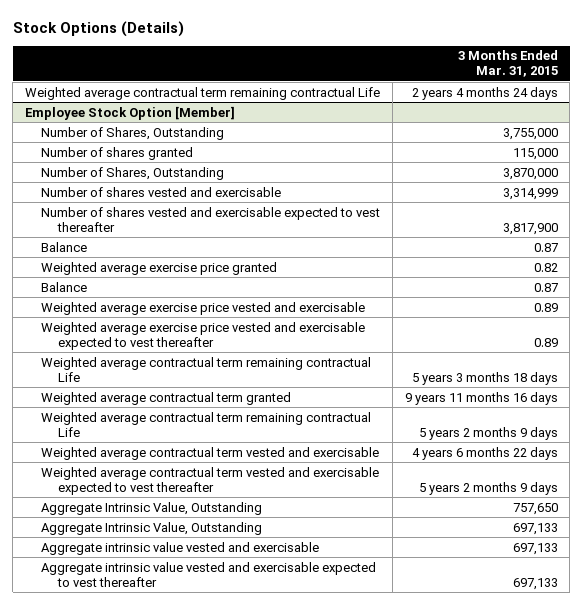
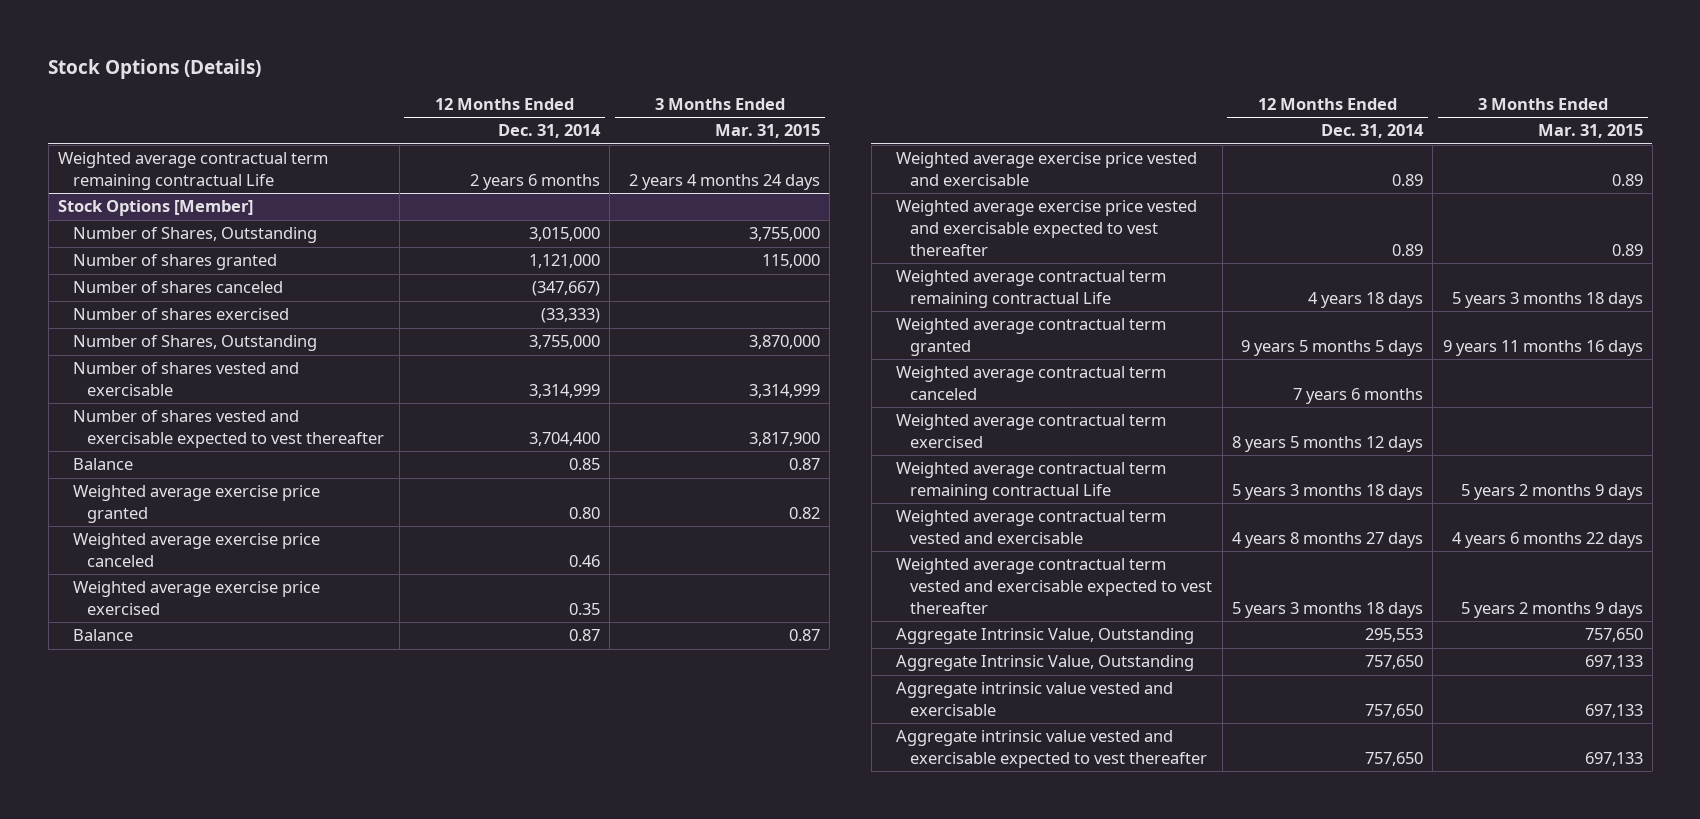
- | 3 Months Ended Mar. 31, 2015
+ | 12 Months Ended Dec. 31, 2014 | 3 Months Ended Mar. 31, 2015
- Employee Stock Option [Member]
+ Stock Options [Member]
+ Number of shares canceled | (347,667) |
+ Number of shares exercised | (33,333) |
+ Weighted average exercise price canceled | 0.46 |
+ Weighted average exercise price exercised | 0.35 |
+ Weighted average contractual term canceled | 7 years 6 months |
+ Weighted average contractual term exercised | 8 years 5 months 12 days |

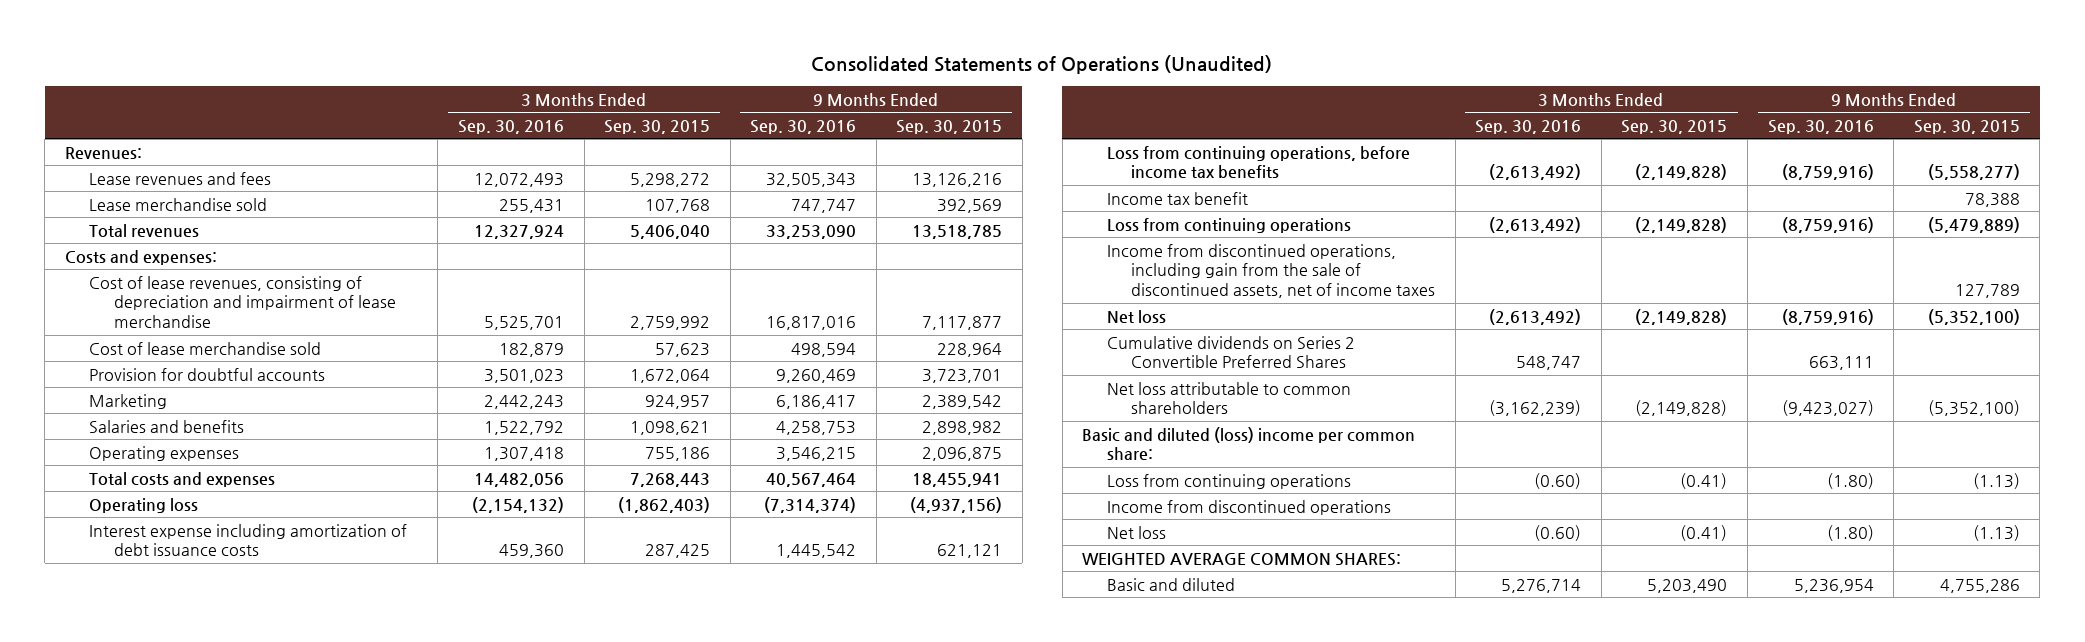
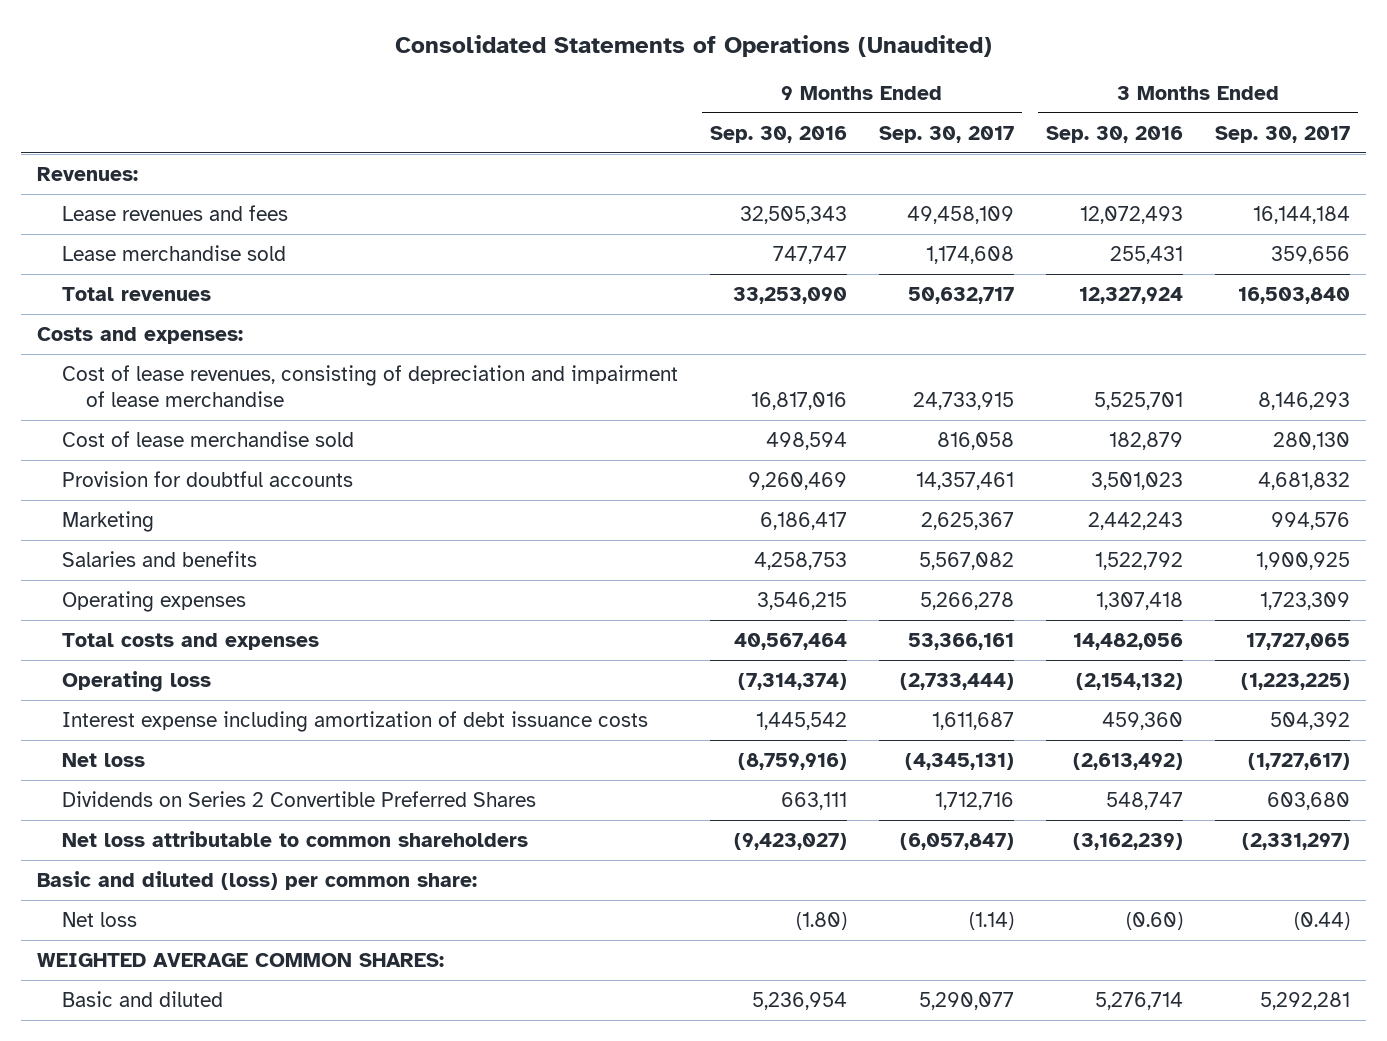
- | 3 Months Ended Sep. 30, 2016 | 3 Months Ended Sep. 30, 2015 | 9 Months Ended Sep. 30, 2016 | 9 Months Ended Sep. 30, 2015
+ | 9 Months Ended Sep. 30, 2016 | 9 Months Ended Sep. 30, 2017 | 3 Months Ended Sep. 30, 2016 | 3 Months Ended Sep. 30, 2017
- Loss from continuing operations, before income tax benefits | (2,613,492) | (2,149,828) | (8,759,916) | (5,558,277)
- Income tax benefit | | | | 78,388
- Loss from continuing operations | (2,613,492) | (2,149,828) | (8,759,916) | (5,479,889)
- Income from discontinued operations, including gain from the sale of discontinued assets, net of income taxes | | | | 127,789
- Cumulative dividends on Series 2 Convertible Preferred Shares | 548,747 | | 663,111 |
+ Dividends on Series 2 Convertible Preferred Shares | 663,111 | 1,712,716 | 548,747 | 603,680
- Basic and diluted (loss) income per common share:
- Loss from continuing operations | (0.60) | (0.41) | (1.80) | (1.13)
- Income from discontinued operations
+ Basic and diluted (loss) per common share:

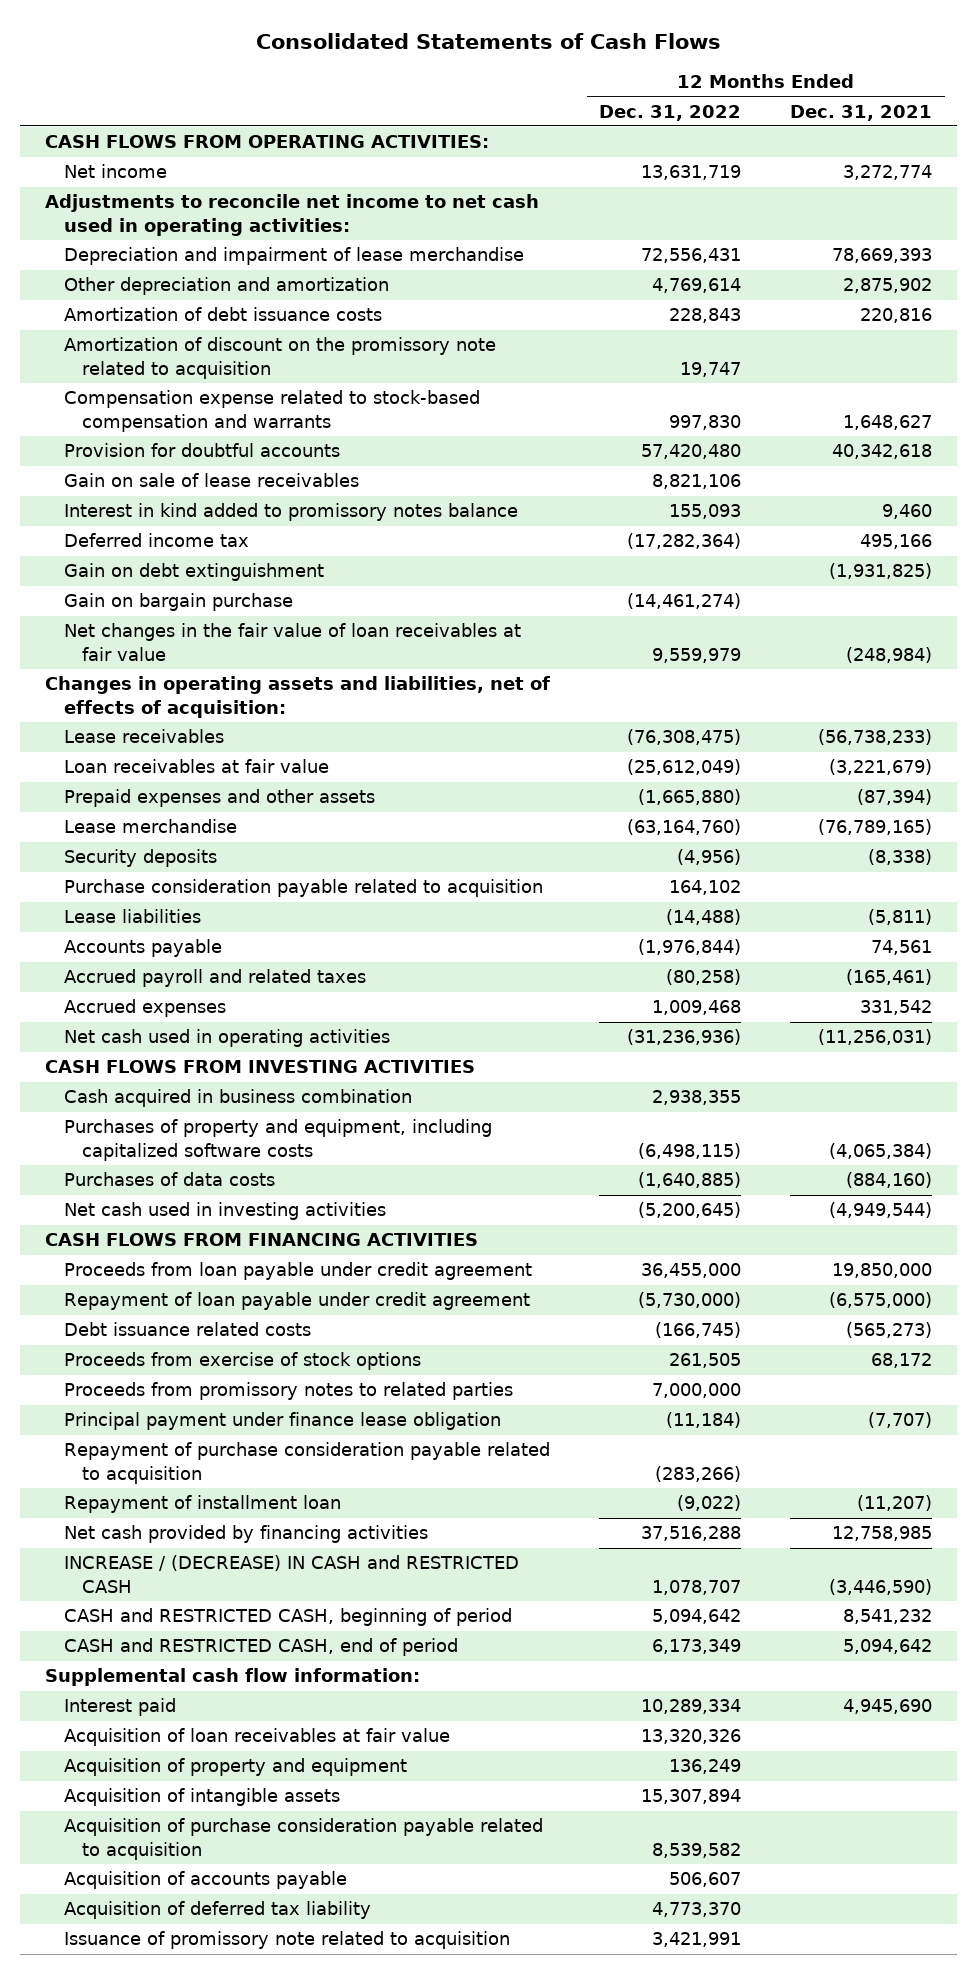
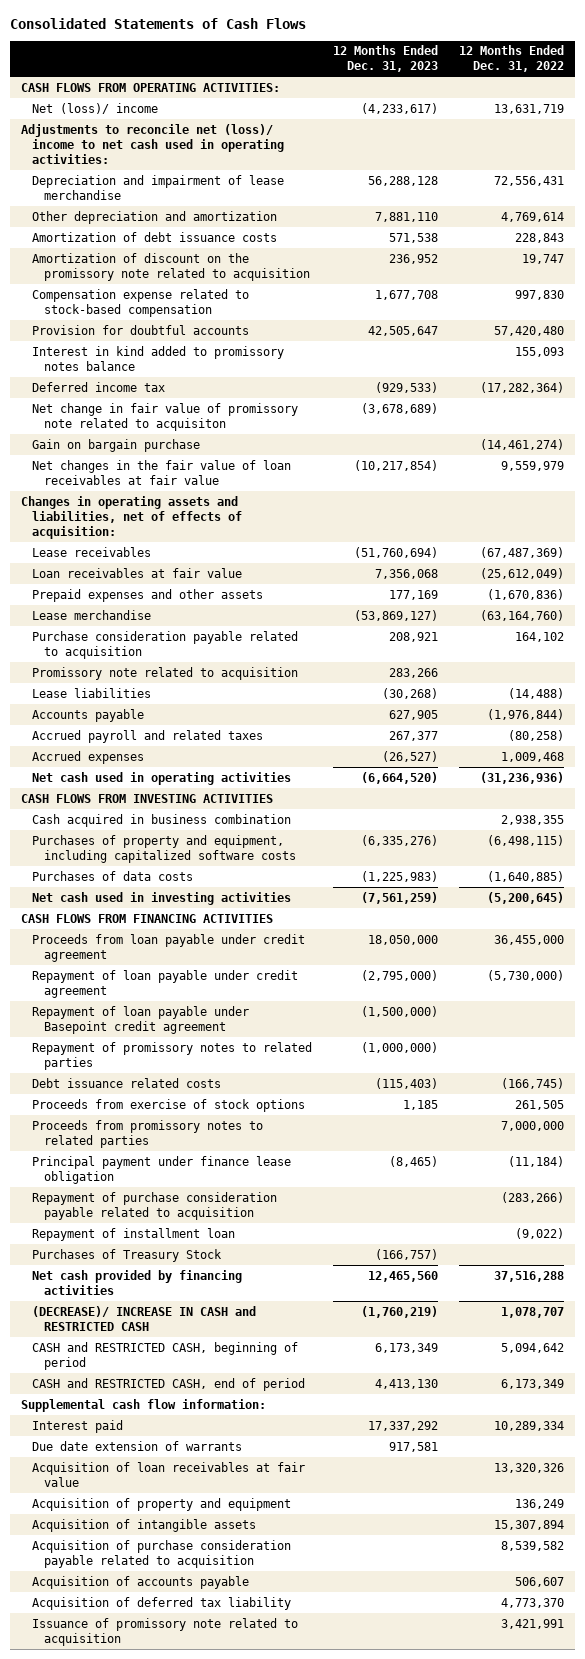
- | 12 Months Ended Dec. 31, 2022 | 12 Months Ended Dec. 31, 2021
+ | 12 Months Ended Dec. 31, 2023 | 12 Months Ended Dec. 31, 2022
- Net income | 13,631,719 | 3,272,774
- Adjustments to reconcile net income to net cash used in operating activities:
+ Net (loss)/ income | (4,233,617) | 13,631,719
+ Adjustments to reconcile net (loss)/ income to net cash used in operating activities:
- Compensation expense related to stock-based compensation and warrants | 997,830 | 1,648,627
+ Compensation expense related to stock-based compensation | 1,677,708 | 997,830
- Gain on sale of lease receivables | 8,821,106 |
- Gain on debt extinguishment | | (1,931,825)
+ Net change in fair value of promissory note related to acquisiton | (3,678,689) |
- Lease receivables | (76,308,475) | (56,738,233)
+ Lease receivables | (51,760,694) | (67,487,369)
- Prepaid expenses and other assets | (1,665,880) | (87,394)
+ Prepaid expenses and other assets | 177,169 | (1,670,836)
- Security deposits | (4,956) | (8,338)
+ Promissory note related to acquisition | 283,266 |
+ Repayment of loan payable under Basepoint credit agreement | (1,500,000) |
+ Repayment of promissory notes to related parties | (1,000,000) |
+ Purchases of Treasury Stock | (166,757) |
- INCREASE / (DECREASE) IN CASH and RESTRICTED CASH | 1,078,707 | (3,446,590)
+ (DECREASE)/ INCREASE IN CASH and RESTRICTED CASH | (1,760,219) | 1,078,707
+ Due date extension of warrants | 917,581 |

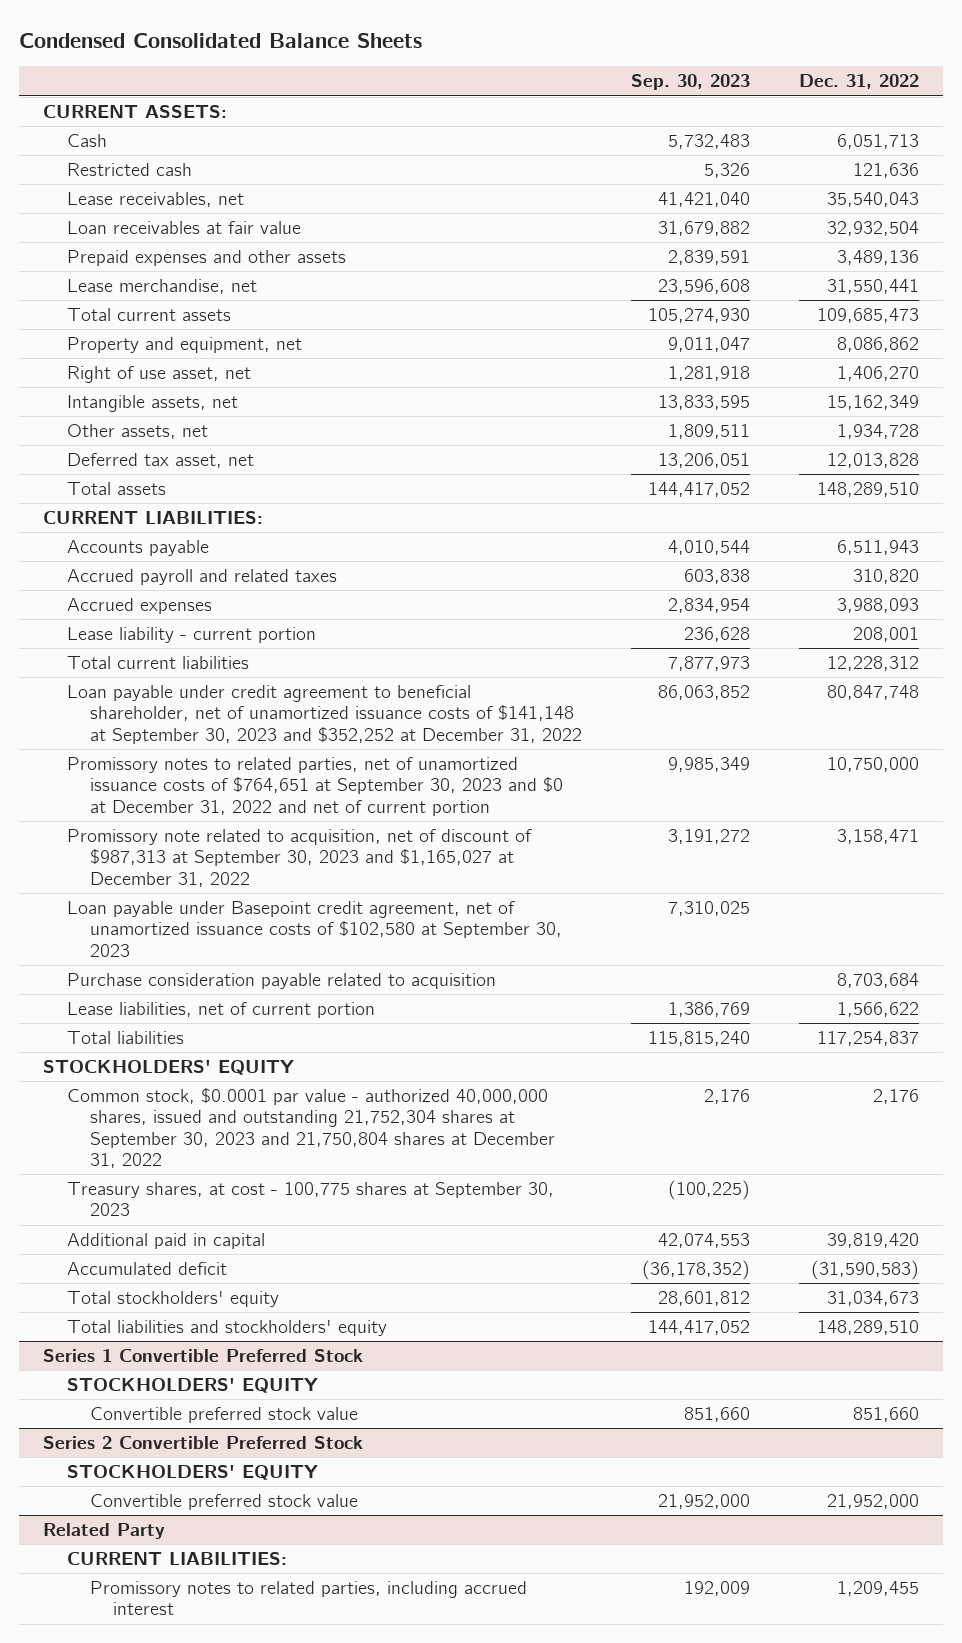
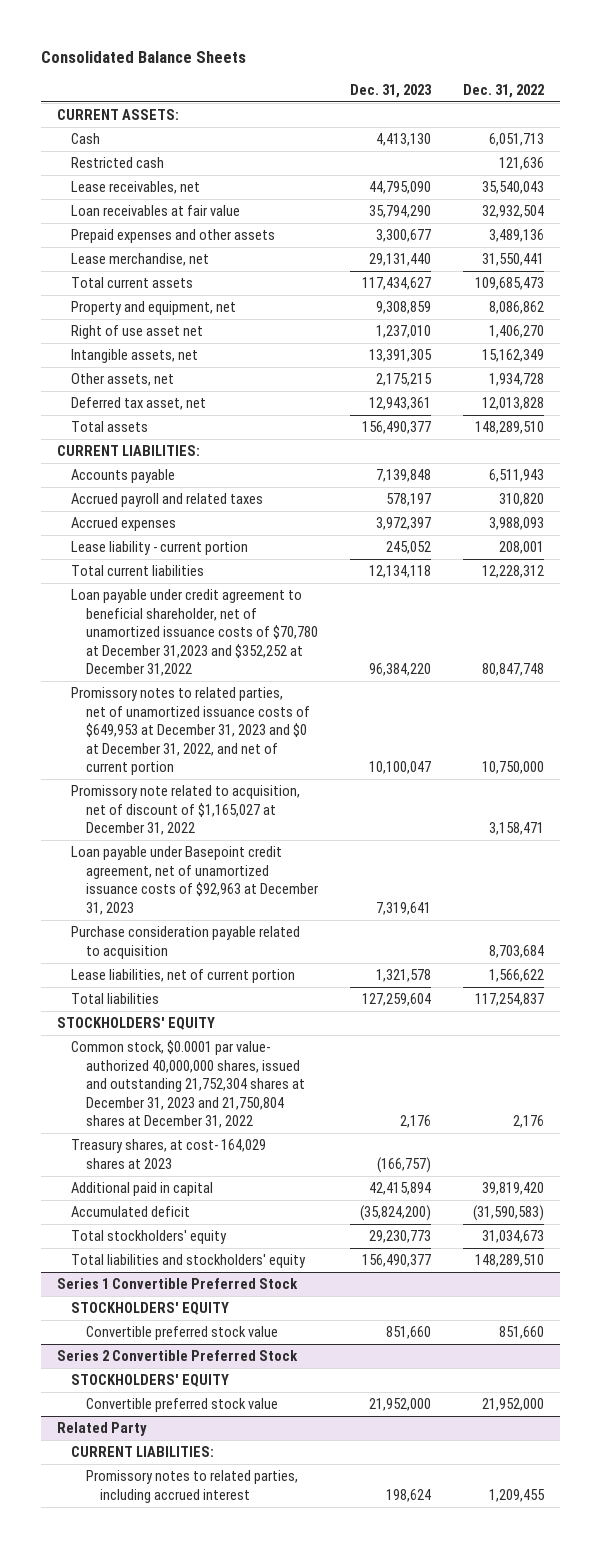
- Condensed Consolidated Balance Sheets
+ Consolidated Balance Sheets
- | Sep. 30, 2023 | Dec. 31, 2022
+ | Dec. 31, 2023 | Dec. 31, 2022
- Right of use asset, net | 1,281,918 | 1,406,270
+ Right of use asset net | 1,237,010 | 1,406,270
- Loan payable under credit agreement to beneficial shareholder, net of unamortized issuance costs of $141,148 at September 30, 2023 and $352,252 at December 31, 2022 | 86,063,852 | 80,847,748
- Promissory notes to related parties, net of unamortized issuance costs of $764,651 at September 30, 2023 and $0 at December 31, 2022 and net of current portion | 9,985,349 | 10,750,000
- Promissory note related to acquisition, net of discount of $987,313 at September 30, 2023 and $1,165,027 at December 31, 2022 | 3,191,272 | 3,158,471
- Loan payable under Basepoint credit agreement, net of unamortized issuance costs of $102,580 at September 30, 2023 | 7,310,025 |
+ Loan payable under credit agreement to beneficial shareholder, net of unamortized issuance costs of $70,780 at December 31,2023 and $352,252 at December 31,2022 | 96,384,220 | 80,847,748
+ Promissory notes to related parties, net of unamortized issuance costs of $649,953 at December 31, 2023 and $0 at December 31, 2022, and net of current portion | 10,100,047 | 10,750,000
+ Promissory note related to acquisition, net of discount of $1,165,027 at December 31, 2022 | | 3,158,471
+ Loan payable under Basepoint credit agreement, net of unamortized issuance costs of $92,963 at December 31, 2023 | 7,319,641 |
- Common stock, $0.0001 par value - authorized 40,000,000 shares, issued and outstanding 21,752,304 shares at September 30, 2023 and 21,750,804 shares at December 31, 2022 | 2,176 | 2,176
- Treasury shares, at cost - 100,775 shares at September 30, 2023 | (100,225) |
+ Common stock, $0.0001 par value- authorized 40,000,000 shares, issued and outstanding 21,752,304 shares at December 31, 2023 and 21,750,804 shares at December 31, 2022 | 2,176 | 2,176
+ Treasury shares, at cost- 164,029 shares at 2023 | (166,757) |

